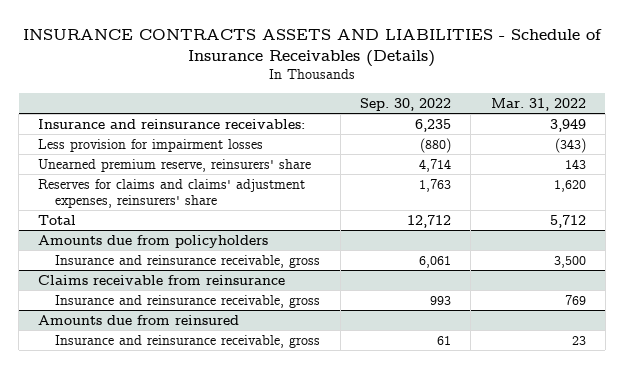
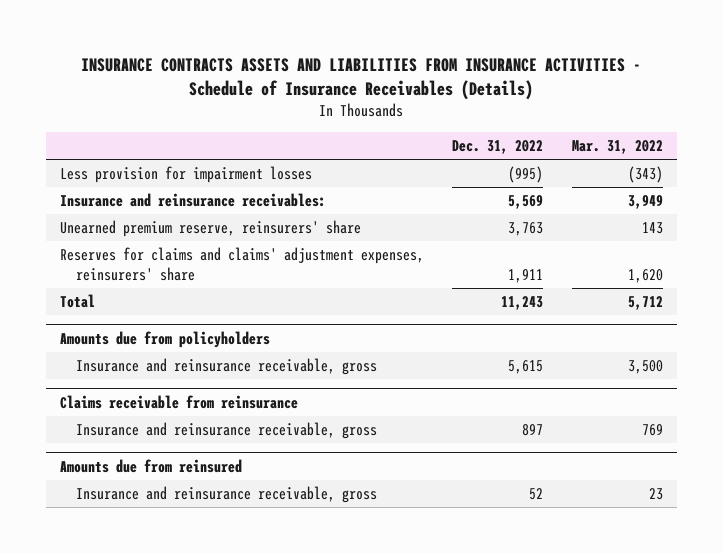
- INSURANCE CONTRACTS ASSETS AND LIABILITIES - Schedule of Insurance Receivables (Details)
+ INSURANCE CONTRACTS ASSETS AND LIABILITIES FROM INSURANCE ACTIVITIES - Schedule of Insurance Receivables (Details)
- | Sep. 30, 2022 | Mar. 31, 2022
+ | Dec. 31, 2022 | Mar. 31, 2022
moved down: Insurance and reinsurance receivables: | 5,569 | 3,949

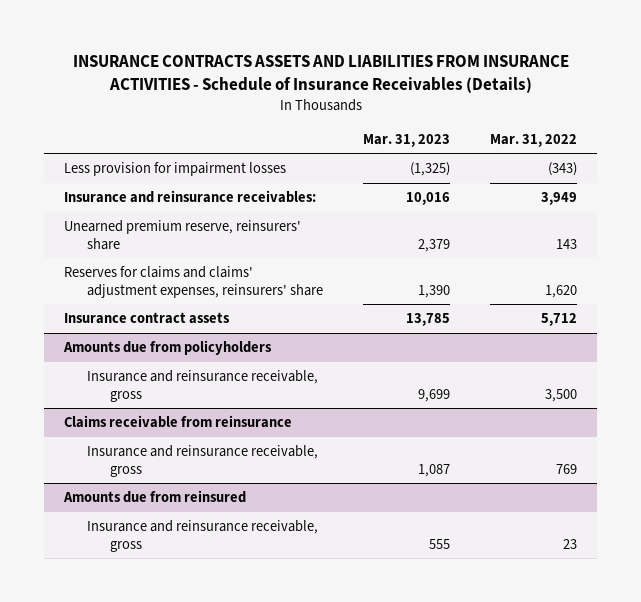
- | Dec. 31, 2022 | Mar. 31, 2022
+ | Mar. 31, 2023 | Mar. 31, 2022
- Total | 11,243 | 5,712
+ Insurance contract assets | 13,785 | 5,712

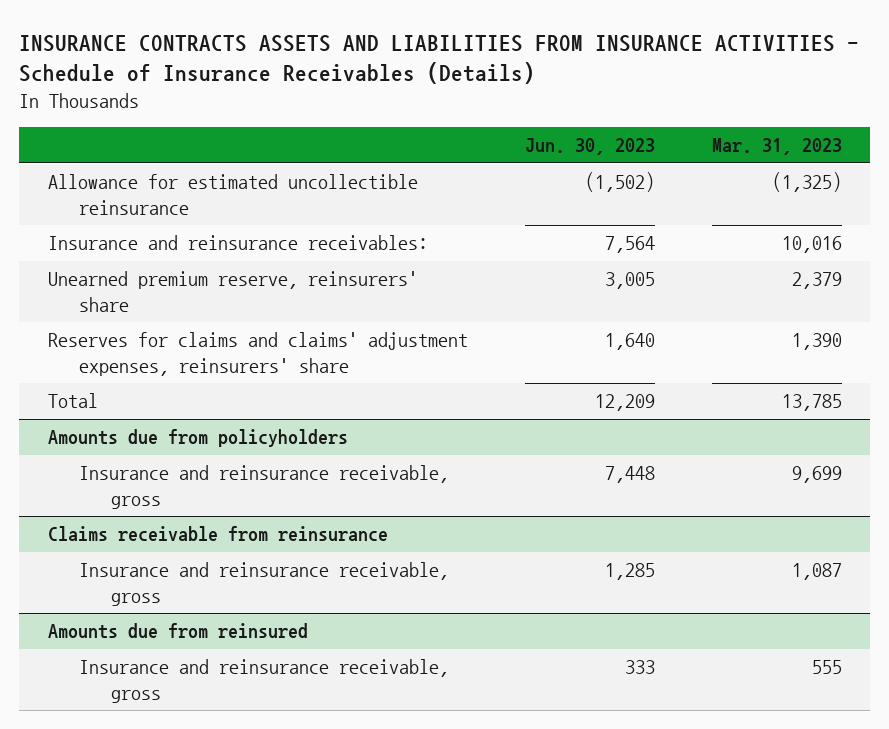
- | Mar. 31, 2023 | Mar. 31, 2022
+ | Jun. 30, 2023 | Mar. 31, 2023
- Less provision for impairment losses | (1,325) | (343)
+ Allowance for estimated uncollectible reinsurance | (1,502) | (1,325)
- Insurance contract assets | 13,785 | 5,712
+ Total | 12,209 | 13,785

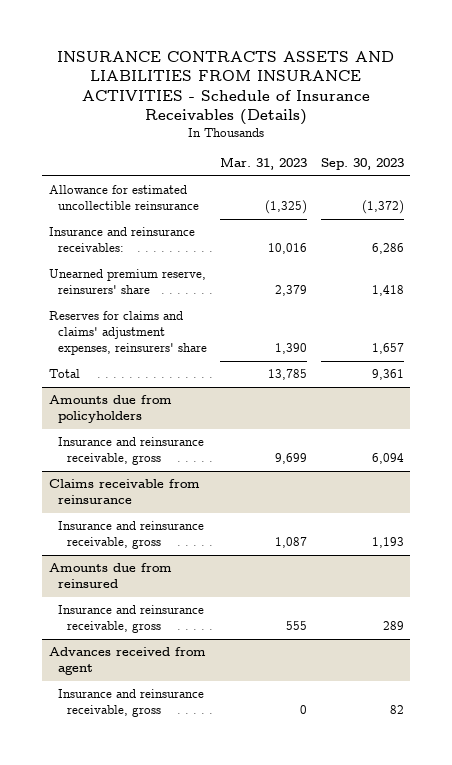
- | Jun. 30, 2023 | Mar. 31, 2023
+ | Mar. 31, 2023 | Sep. 30, 2023
+ Advances received from agent
+ Insurance and reinsurance receivable, gross | 0 | 82

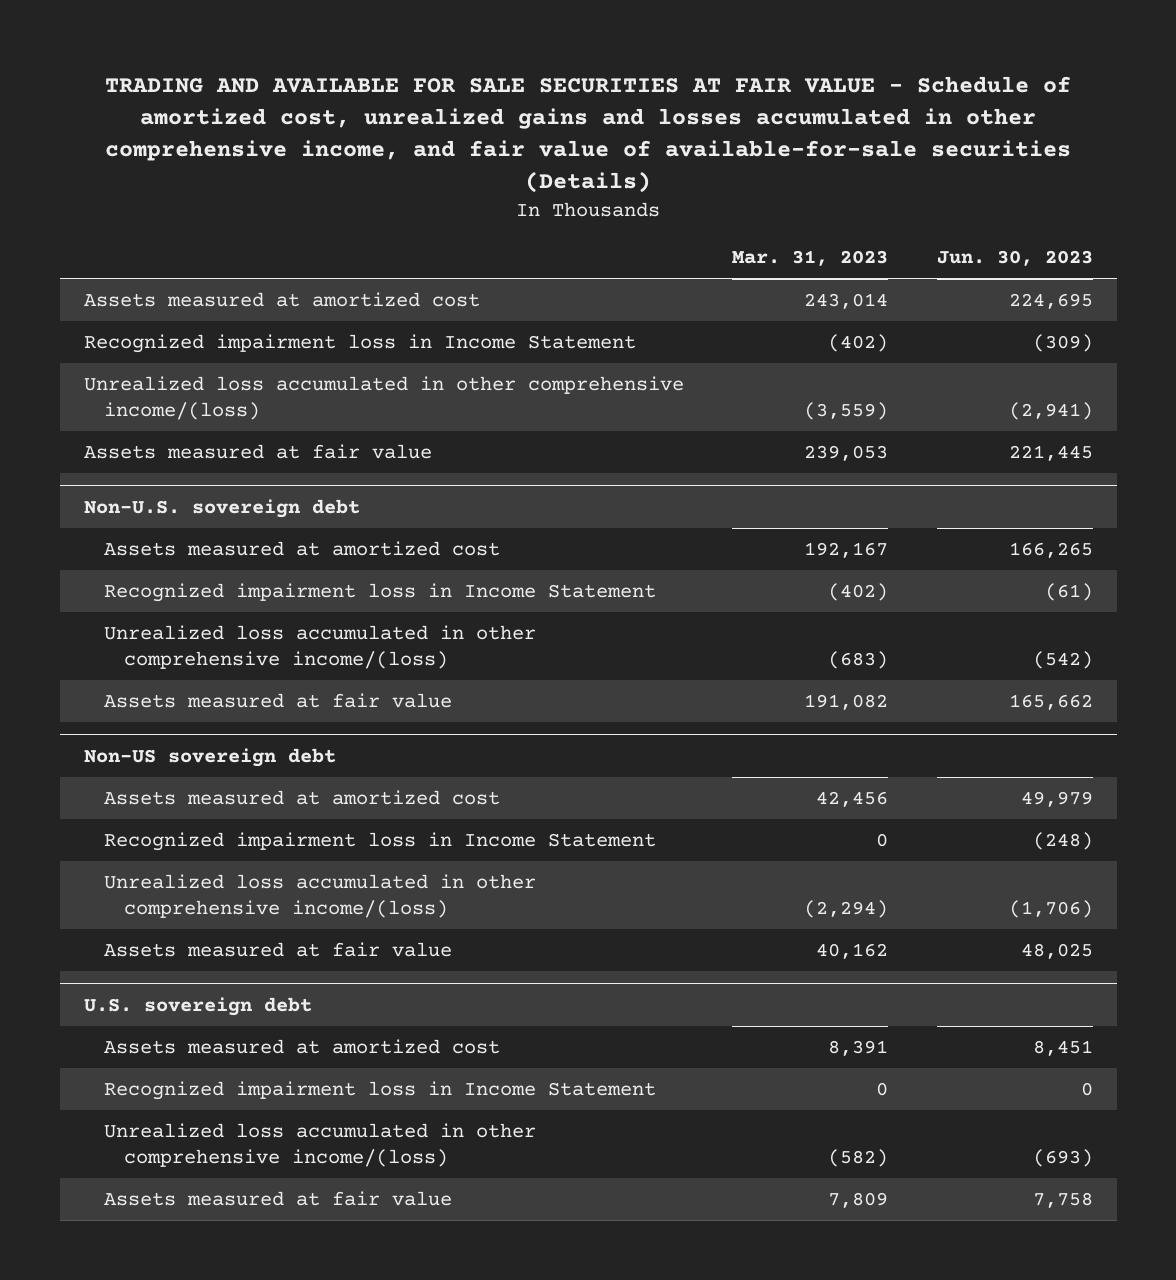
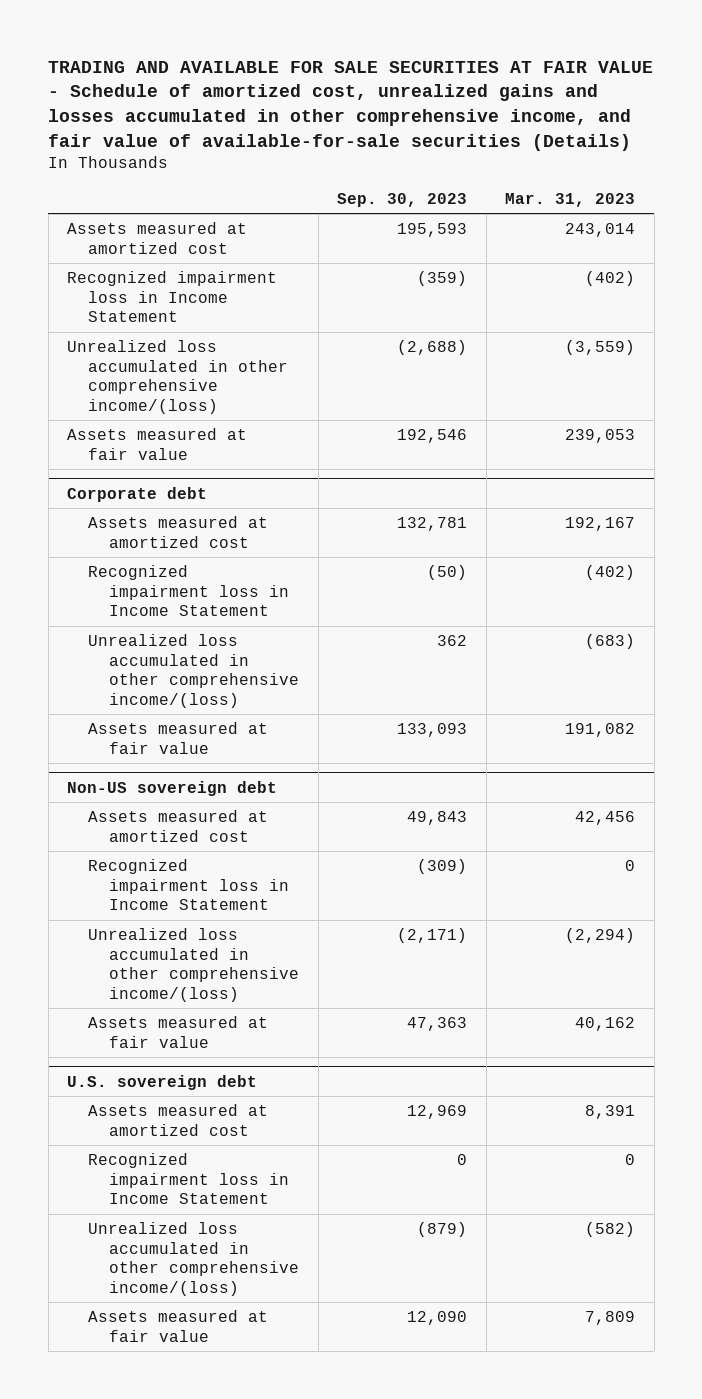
- | Mar. 31, 2023 | Jun. 30, 2023
+ | Sep. 30, 2023 | Mar. 31, 2023
- Non-U.S. sovereign debt
+ Corporate debt

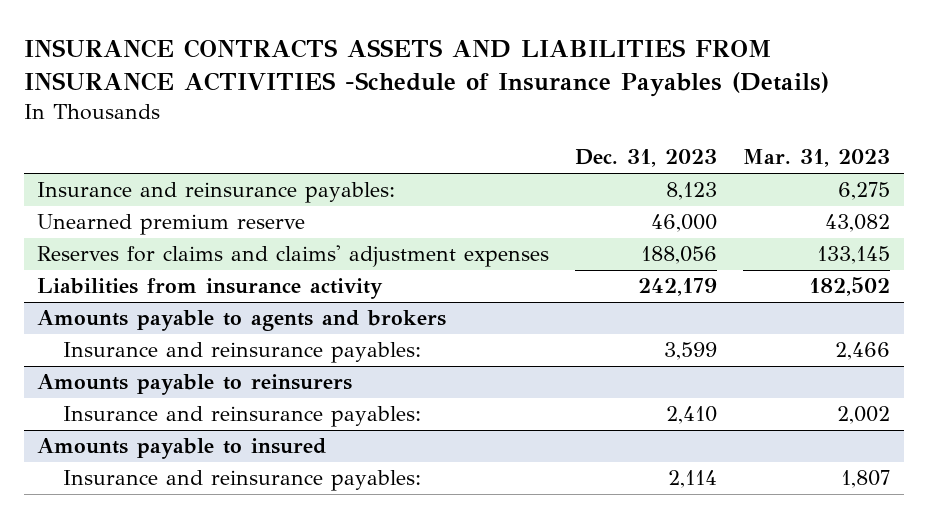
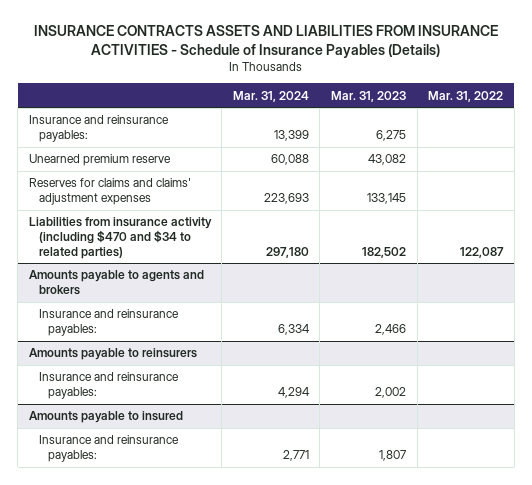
- INSURANCE CONTRACTS ASSETS AND LIABILITIES FROM INSURANCE ACTIVITIES -Schedule of Insurance Payables (Details)
+ INSURANCE CONTRACTS ASSETS AND LIABILITIES FROM INSURANCE ACTIVITIES - Schedule of Insurance Payables (Details)
- | Dec. 31, 2023 | Mar. 31, 2023
+ | Mar. 31, 2024 | Mar. 31, 2023 | Mar. 31, 2022
- Liabilities from insurance activity | 242,179 | 182,502
+ Liabilities from insurance activity (including $470 and $34 to related parties) | 297,180 | 182,502 | 122,087

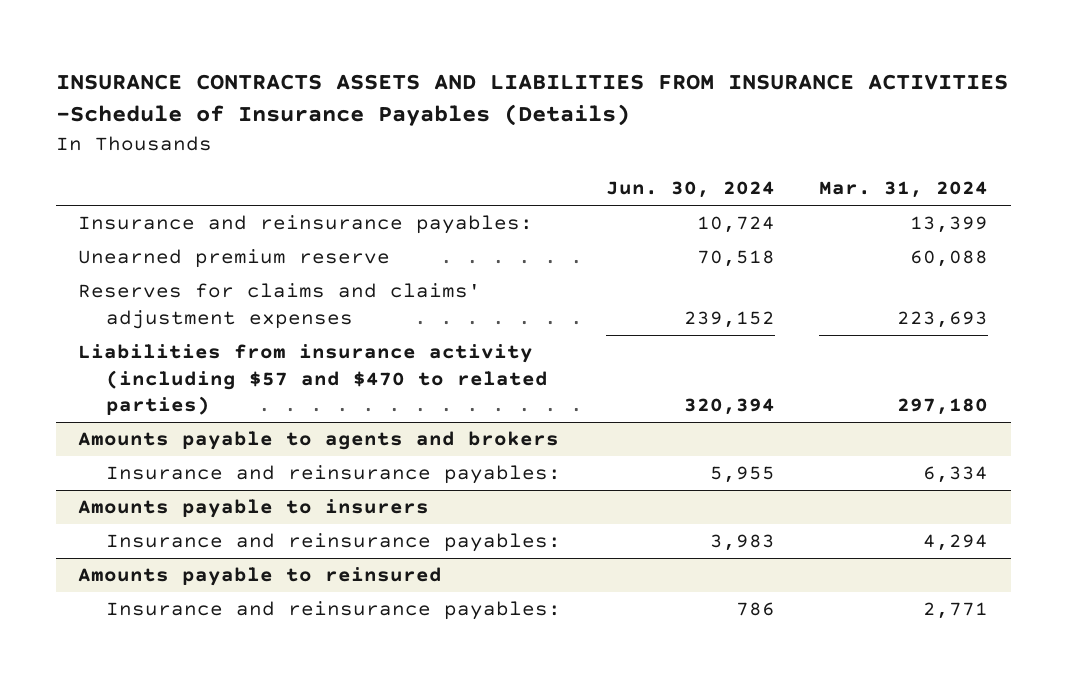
- INSURANCE CONTRACTS ASSETS AND LIABILITIES FROM INSURANCE ACTIVITIES - Schedule of Insurance Payables (Details)
+ INSURANCE CONTRACTS ASSETS AND LIABILITIES FROM INSURANCE ACTIVITIES -Schedule of Insurance Payables (Details)
- | Mar. 31, 2024 | Mar. 31, 2023 | Mar. 31, 2022
+ | Jun. 30, 2024 | Mar. 31, 2024
- Liabilities from insurance activity (including $470 and $34 to related parties) | 297,180 | 182,502 | 122,087
+ Liabilities from insurance activity (including $57 and $470 to related parties) | 320,394 | 297,180
- Amounts payable to reinsurers
+ Amounts payable to insurers
- Amounts payable to insured
+ Amounts payable to reinsured

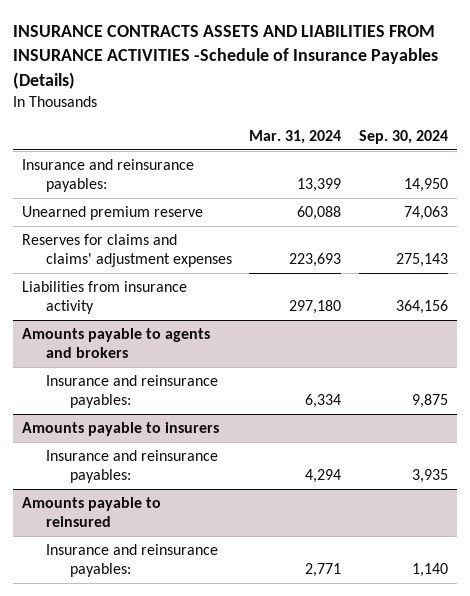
- | Jun. 30, 2024 | Mar. 31, 2024
+ | Mar. 31, 2024 | Sep. 30, 2024
- Liabilities from insurance activity (including $57 and $470 to related parties) | 320,394 | 297,180
+ Liabilities from insurance activity | 297,180 | 364,156

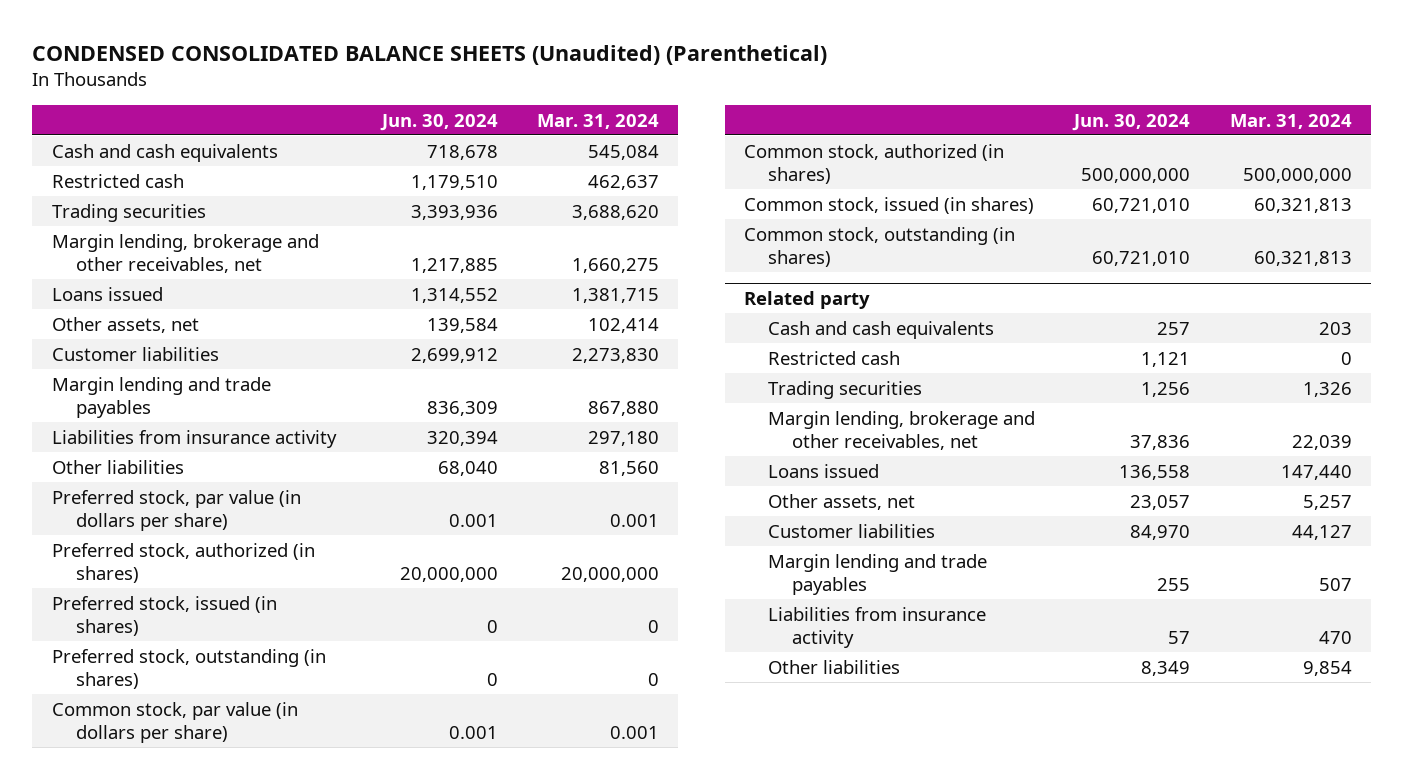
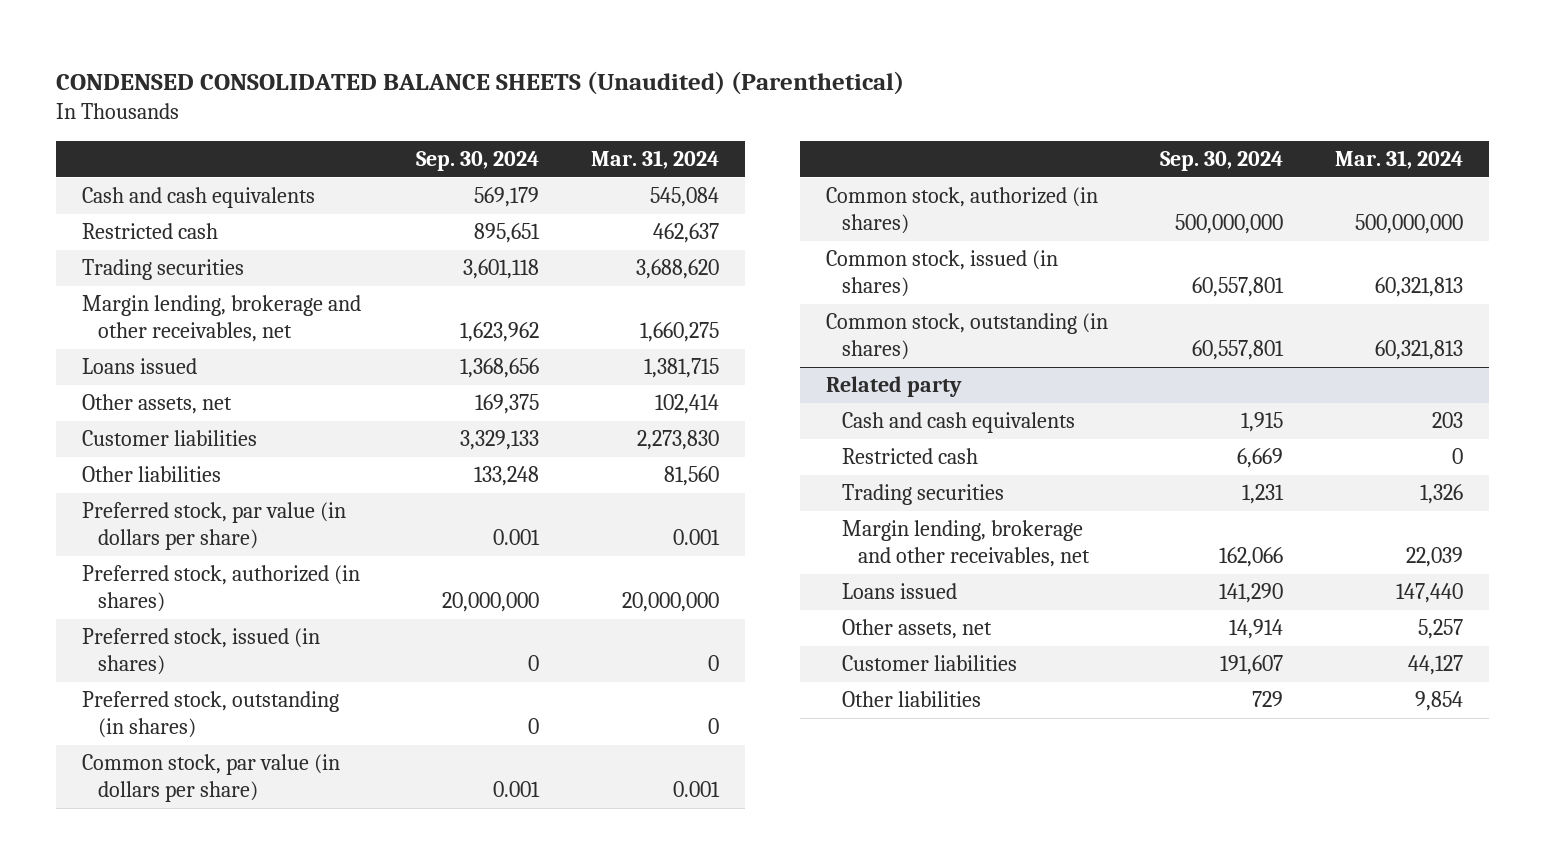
- | Jun. 30, 2024 | Mar. 31, 2024
+ | Sep. 30, 2024 | Mar. 31, 2024
- Margin lending and trade payables | 836,309 | 867,880
- Liabilities from insurance activity | 320,394 | 297,180
@ Related party
- Margin lending and trade payables | 255 | 507
- Liabilities from insurance activity | 57 | 470

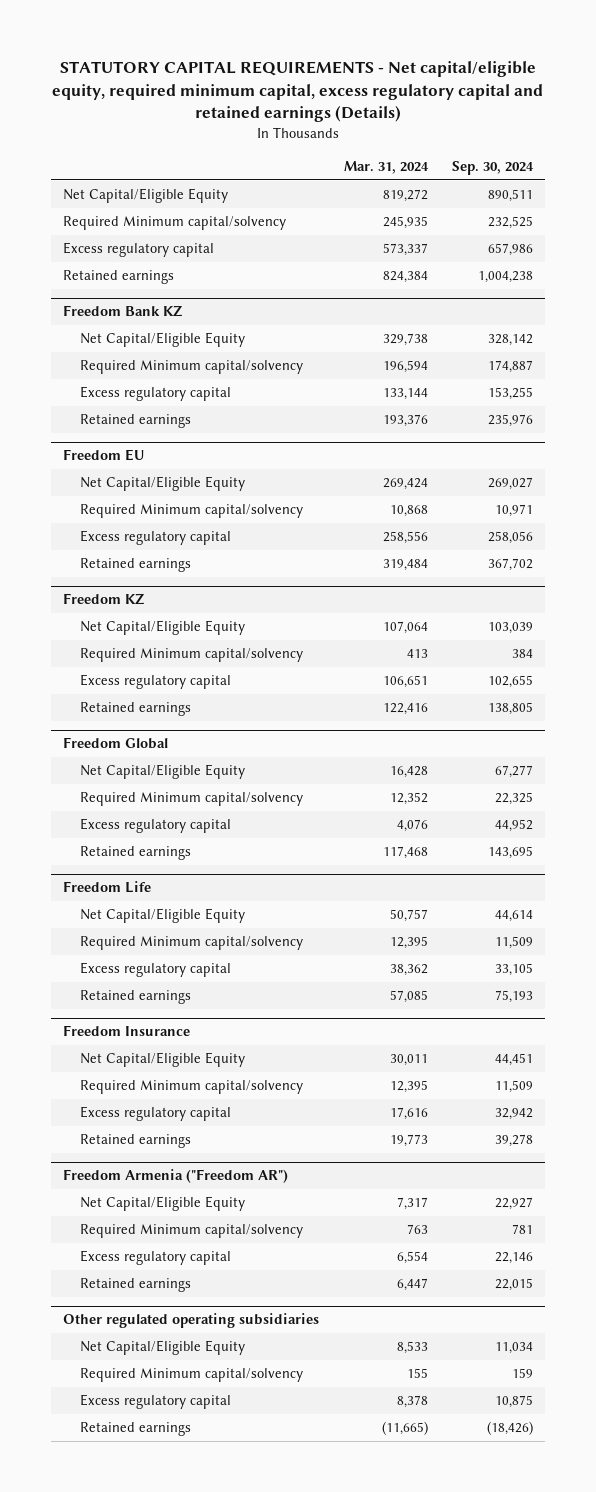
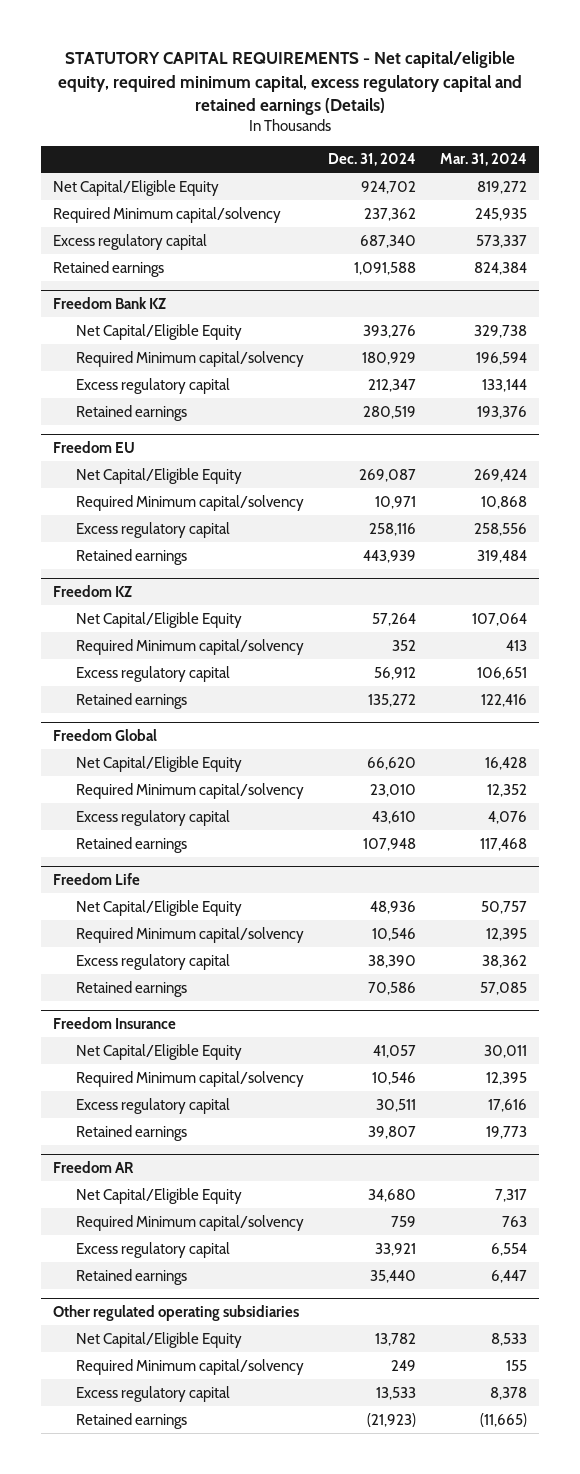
- | Mar. 31, 2024 | Sep. 30, 2024
+ | Dec. 31, 2024 | Mar. 31, 2024
- Freedom Armenia ("Freedom AR")
+ Freedom AR

